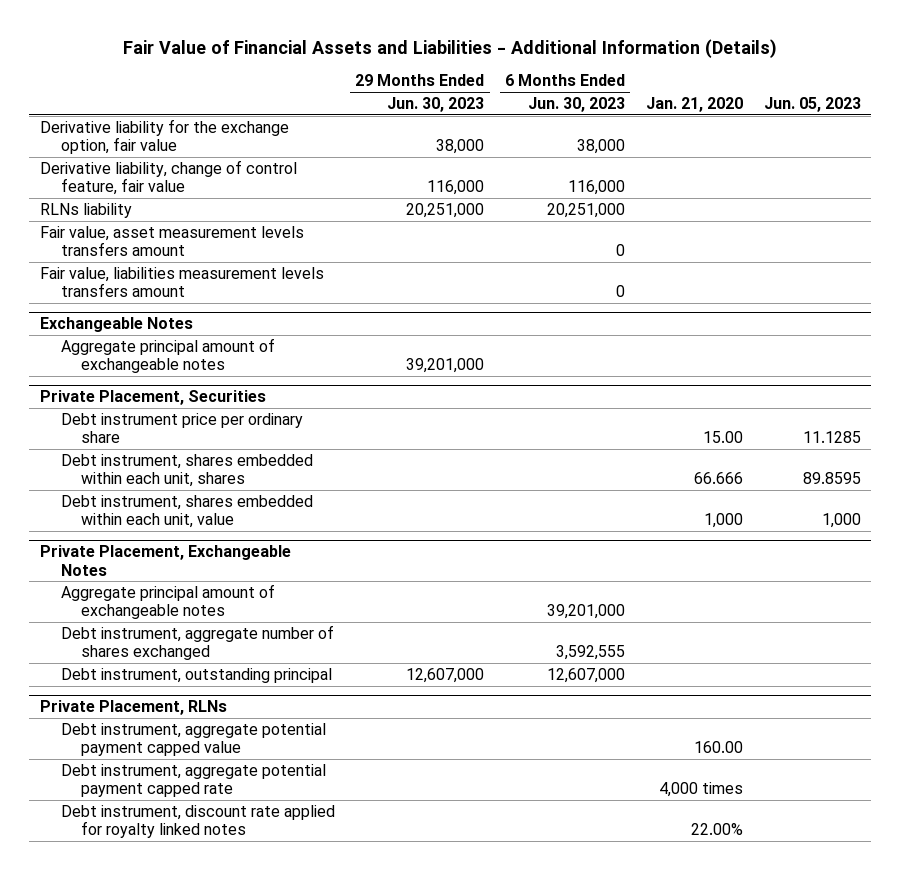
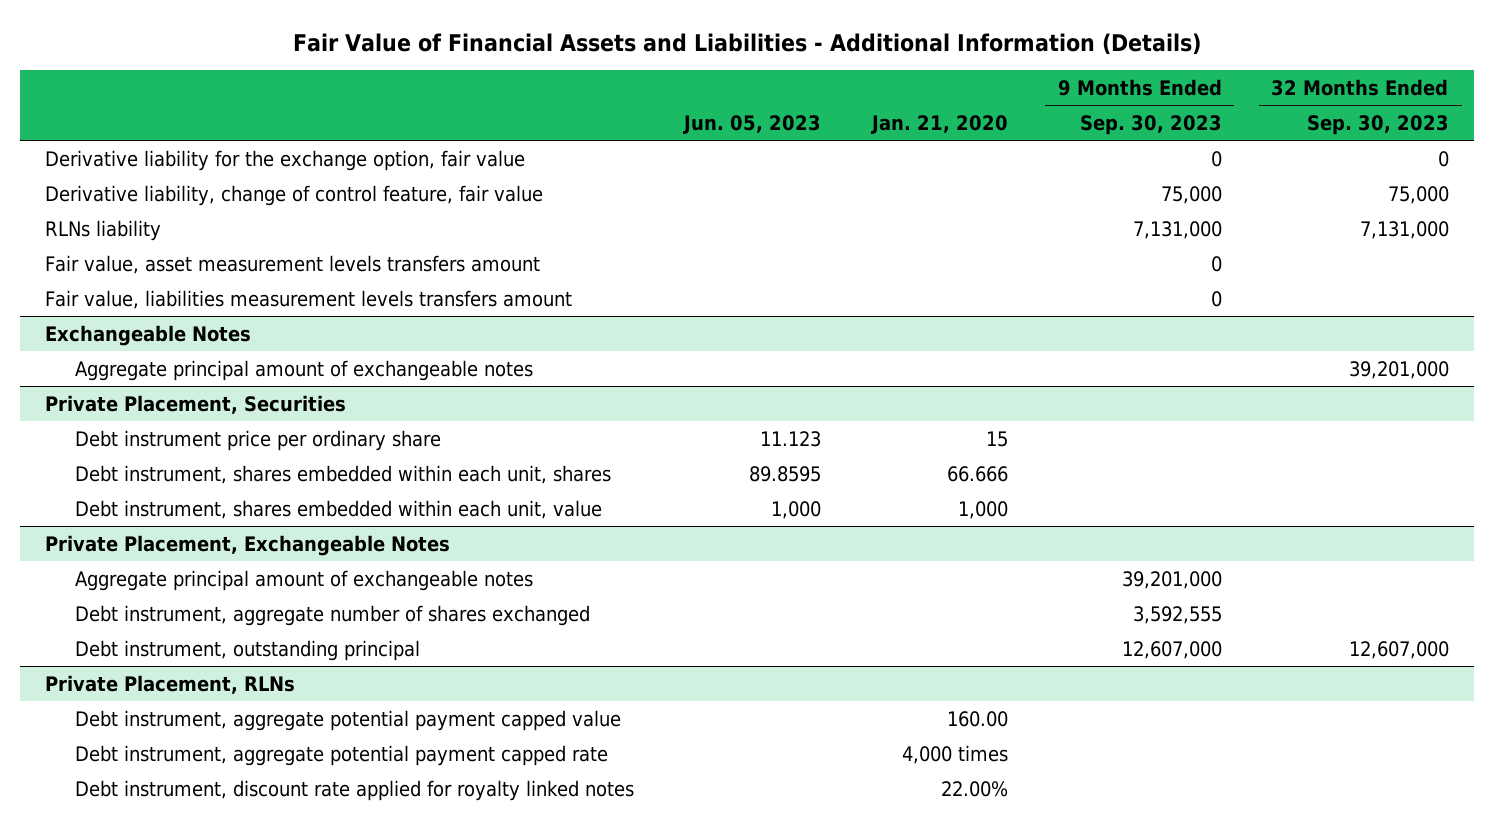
- | 29 Months Ended Jun. 30, 2023 | 6 Months Ended Jun. 30, 2023 | Jan. 21, 2020 | Jun. 05, 2023
+ | Jun. 05, 2023 | Jan. 21, 2020 | 9 Months Ended Sep. 30, 2023 | 32 Months Ended Sep. 30, 2023
@ Private Placement, Securities
- Debt instrument price per ordinary share | | | 15.00 | 11.1285
+ Debt instrument price per ordinary share | 11.123 | 15 | |

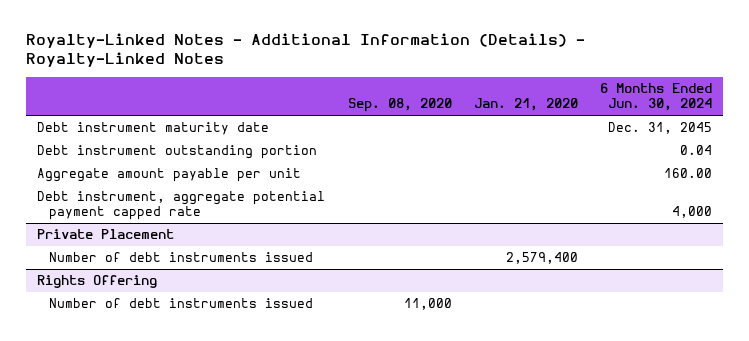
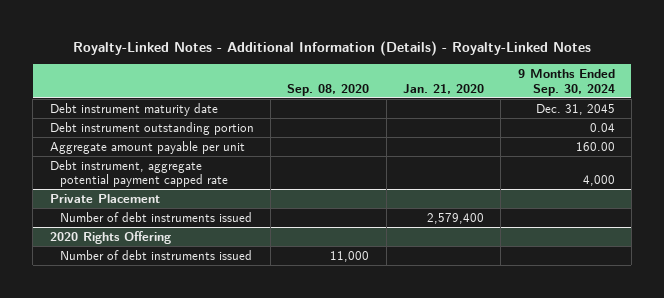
- | Sep. 08, 2020 | Jan. 21, 2020 | 6 Months Ended Jun. 30, 2024
+ | Sep. 08, 2020 | Jan. 21, 2020 | 9 Months Ended Sep. 30, 2024
- Rights Offering
+ 2020 Rights Offering

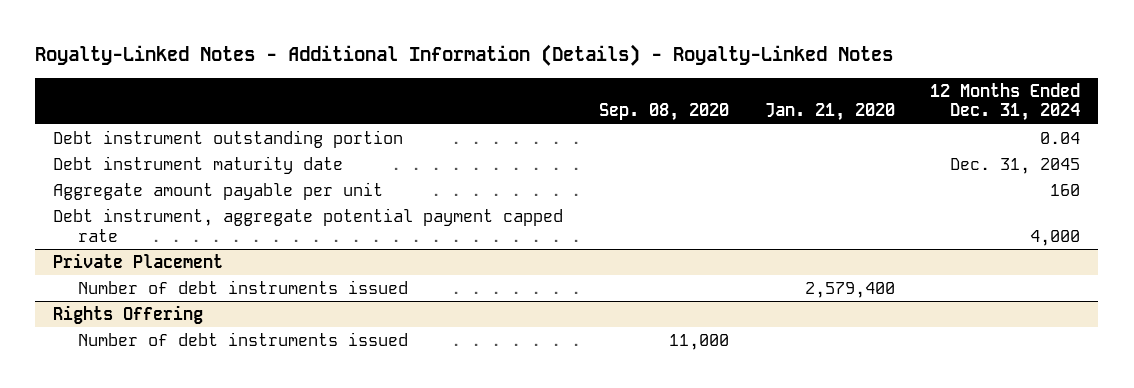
- | Sep. 08, 2020 | Jan. 21, 2020 | 9 Months Ended Sep. 30, 2024
+ | Sep. 08, 2020 | Jan. 21, 2020 | 12 Months Ended Dec. 31, 2024
moved down: Debt instrument maturity date | | | Dec. 31, 2045
- 2020 Rights Offering
+ Rights Offering

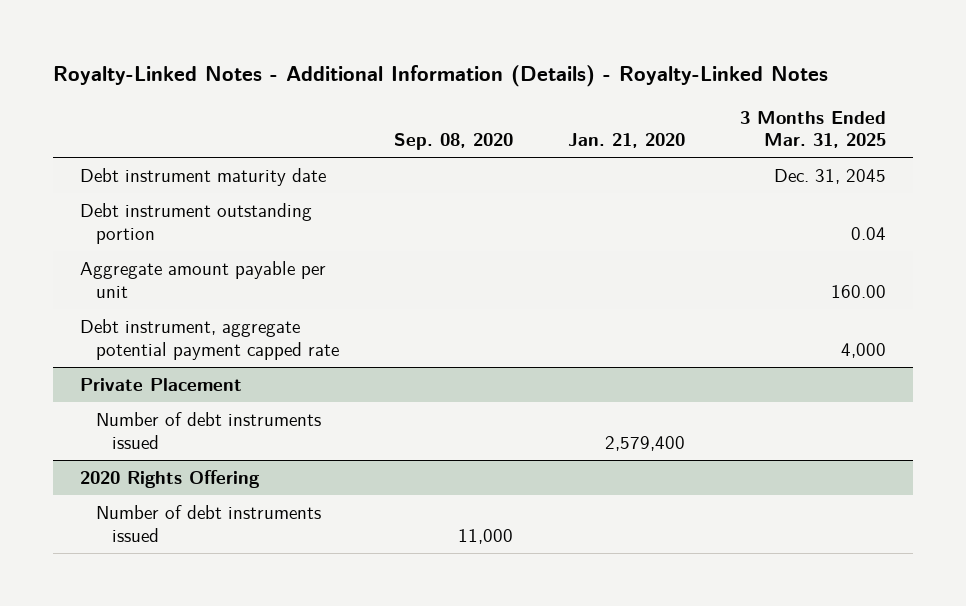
- | Sep. 08, 2020 | Jan. 21, 2020 | 12 Months Ended Dec. 31, 2024
+ | Sep. 08, 2020 | Jan. 21, 2020 | 3 Months Ended Mar. 31, 2025
moved down: Debt instrument outstanding portion | | | 0.04
- Rights Offering
+ 2020 Rights Offering

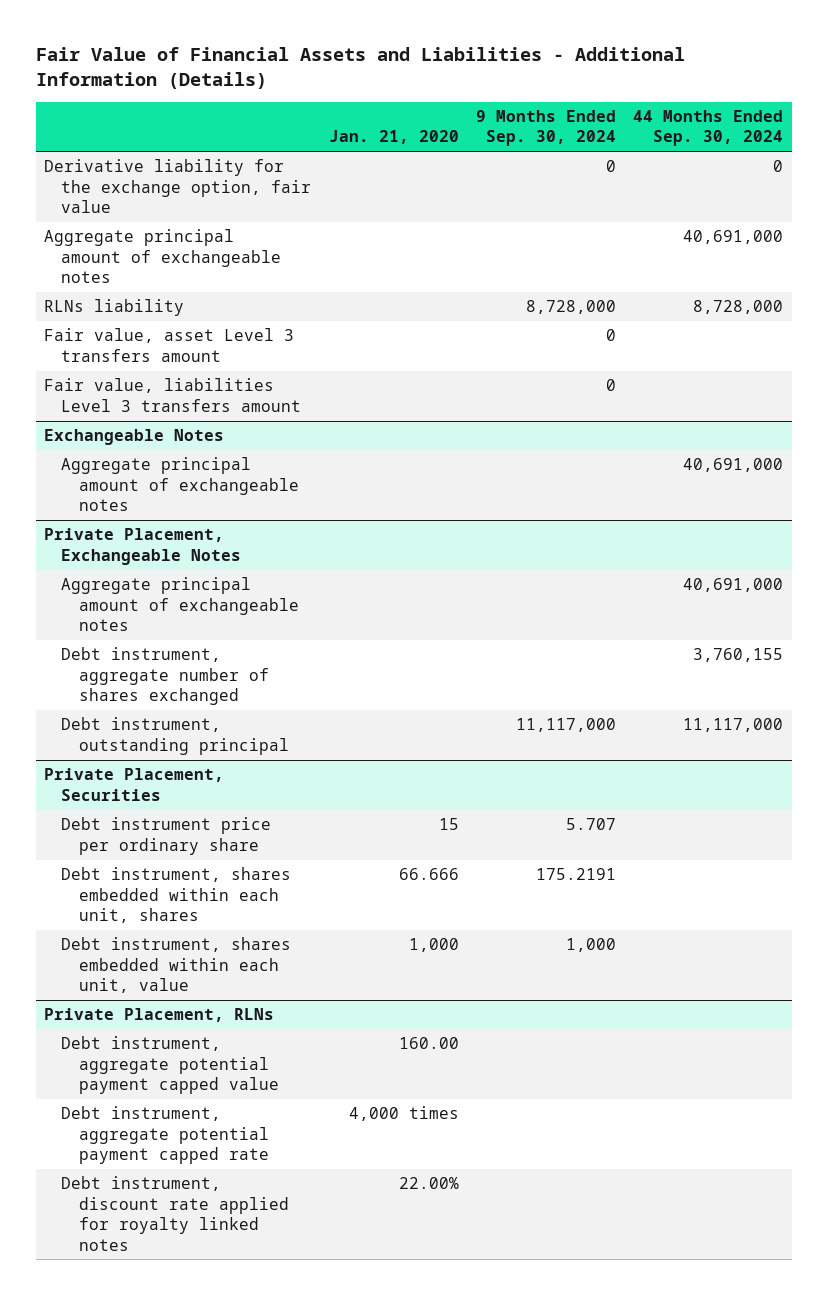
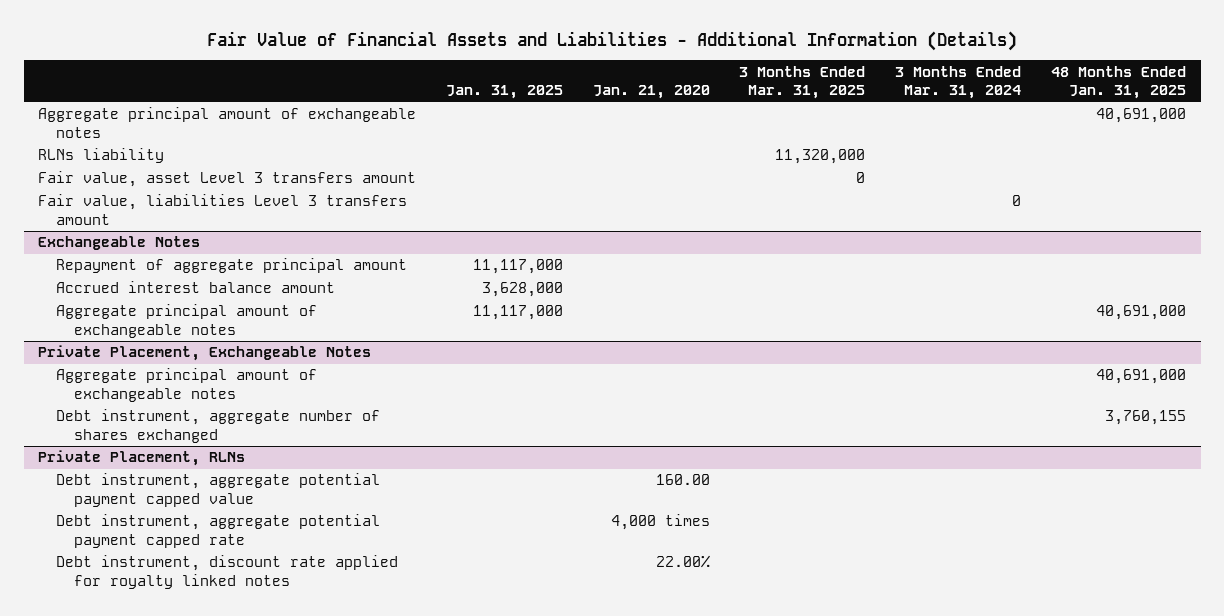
- | Jan. 21, 2020 | 9 Months Ended Sep. 30, 2024 | 44 Months Ended Sep. 30, 2024
+ | Jan. 31, 2025 | Jan. 21, 2020 | 3 Months Ended Mar. 31, 2025 | 3 Months Ended Mar. 31, 2024 | 48 Months Ended Jan. 31, 2025
- Derivative liability for the exchange option, fair value | | 0 | 0
@ Exchangeable Notes
+ Repayment of aggregate principal amount | 11,117,000 | | | |
+ Accrued interest balance amount | 3,628,000 | | | |
@ Private Placement, Exchangeable Notes
- Debt instrument, outstanding principal | | 11,117,000 | 11,117,000
- Private Placement, Securities
- Debt instrument price per ordinary share | 15 | 5.707 |
- Debt instrument, shares embedded within each unit, shares | 66.666 | 175.2191 |
- Debt instrument, shares embedded within each unit, value | 1,000 | 1,000 |

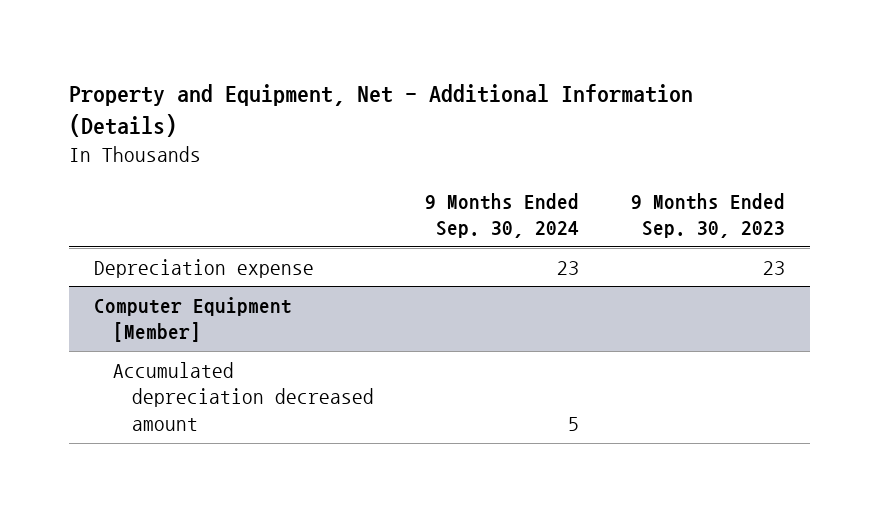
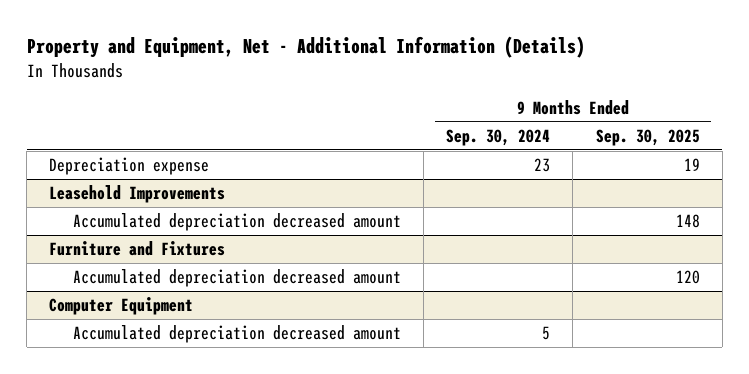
- | 9 Months Ended Sep. 30, 2024 | 9 Months Ended Sep. 30, 2023
+ | 9 Months Ended Sep. 30, 2024 | 9 Months Ended Sep. 30, 2025
- Computer Equipment [Member]
+ Leasehold Improvements
+ Accumulated depreciation decreased amount | | 148
+ Furniture and Fixtures
+ Accumulated depreciation decreased amount | | 120
+ Computer Equipment

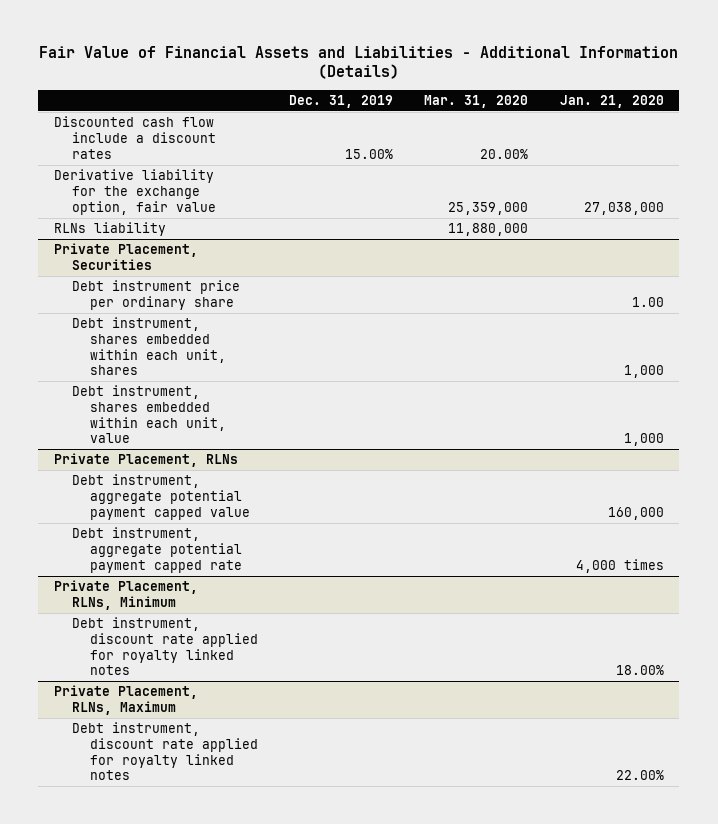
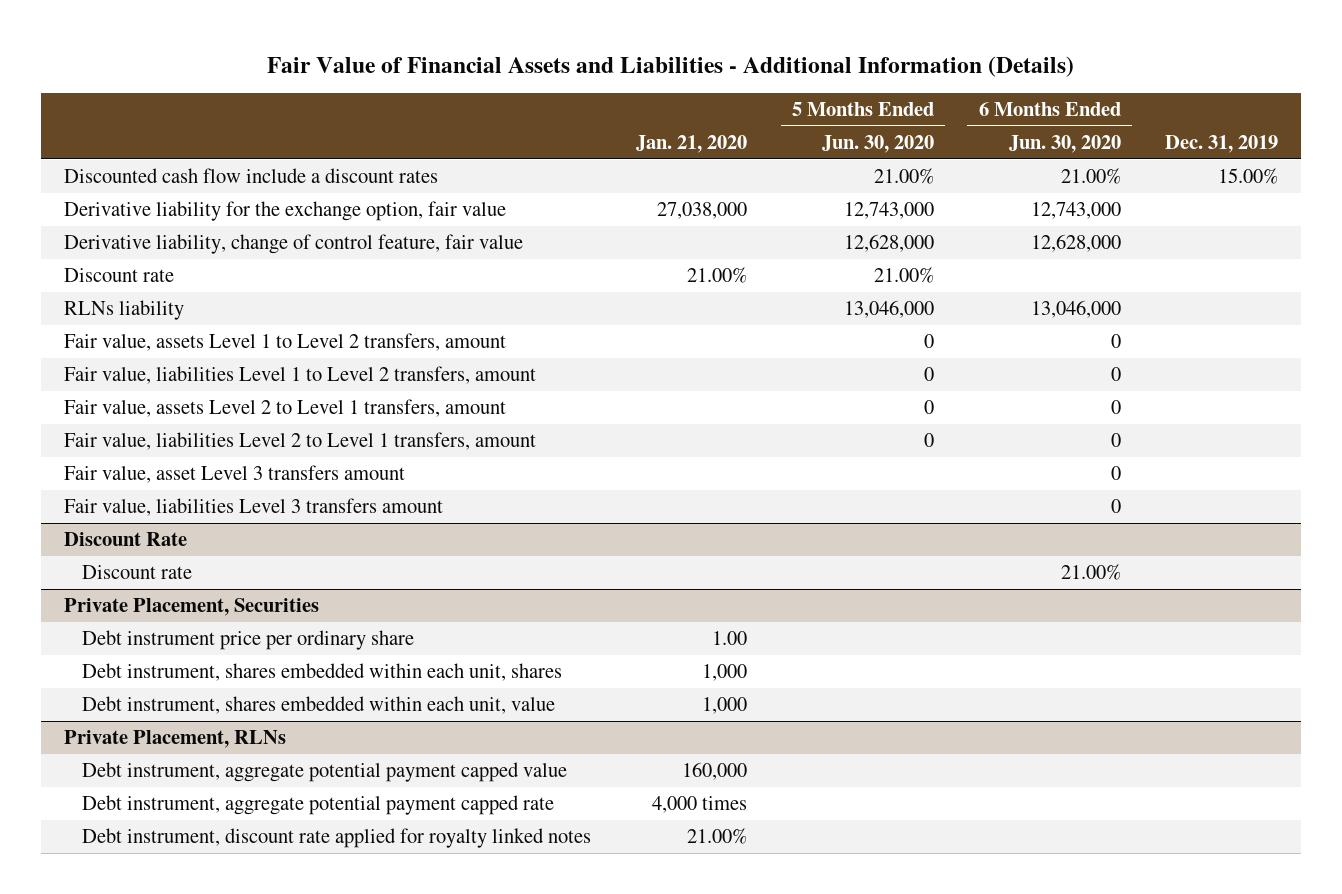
- | Dec. 31, 2019 | Mar. 31, 2020 | Jan. 21, 2020
+ | Jan. 21, 2020 | 5 Months Ended Jun. 30, 2020 | 6 Months Ended Jun. 30, 2020 | Dec. 31, 2019
+ Derivative liability, change of control feature, fair value | | 12,628,000 | 12,628,000 |
+ Discount rate | 21.00% | 21.00% | |
+ Fair value, assets Level 1 to Level 2 transfers, amount | | 0 | 0 |
+ Fair value, liabilities Level 1 to Level 2 transfers, amount | | 0 | 0 |
+ Fair value, assets Level 2 to Level 1 transfers, amount | | 0 | 0 |
+ Fair value, liabilities Level 2 to Level 1 transfers, amount | | 0 | 0 |
+ Fair value, asset Level 3 transfers amount | | | 0 |
+ Fair value, liabilities Level 3 transfers amount | | | 0 |
+ Discount Rate
+ Discount rate | | | 21.00% |
- Private Placement, RLNs, Minimum
- Debt instrument, discount rate applied for royalty linked notes | | | 18.00%
- Private Placement, RLNs, Maximum
- Debt instrument, discount rate applied for royalty linked notes | | | 22.00%
@ Private Placement, RLNs
+ Debt instrument, discount rate applied for royalty linked notes | 21.00% | | |

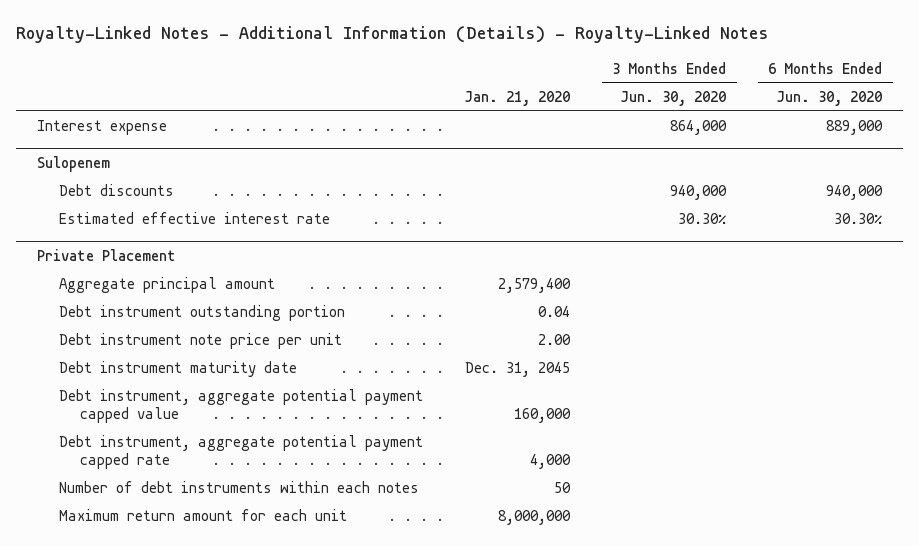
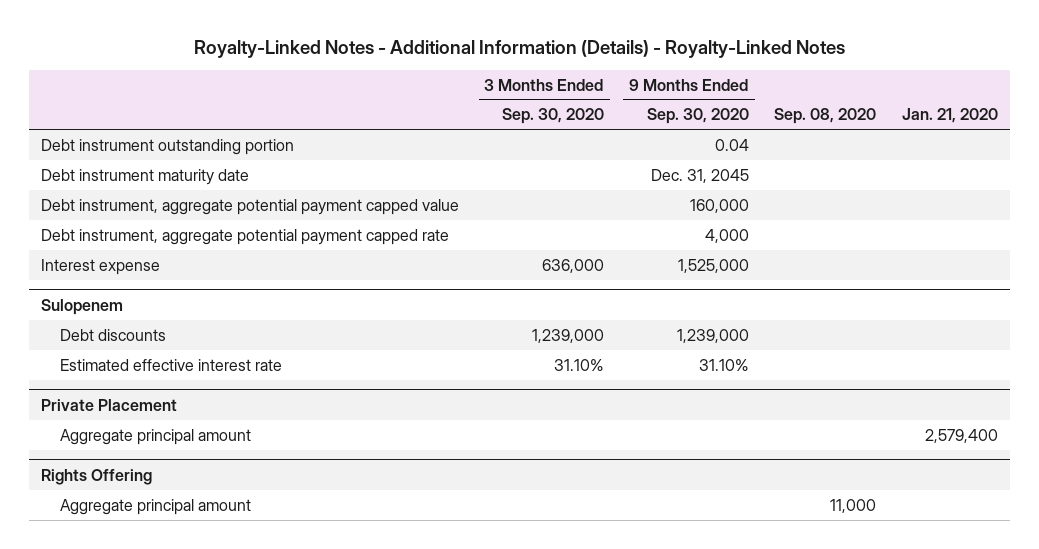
- | Jan. 21, 2020 | 3 Months Ended Jun. 30, 2020 | 6 Months Ended Jun. 30, 2020
+ | 3 Months Ended Sep. 30, 2020 | 9 Months Ended Sep. 30, 2020 | Sep. 08, 2020 | Jan. 21, 2020
+ Debt instrument outstanding portion | | 0.04 | |
+ Debt instrument maturity date | | Dec. 31, 2045 | |
+ Debt instrument, aggregate potential payment capped value | | 160,000 | |
+ Debt instrument, aggregate potential payment capped rate | | 4,000 | |
@ Private Placement
- Debt instrument outstanding portion | 0.04 | |
- Debt instrument note price per unit | 2.00 | |
- Debt instrument maturity date | Dec. 31, 2045 | |
- Debt instrument, aggregate potential payment capped value | 160,000 | |
- Debt instrument, aggregate potential payment capped rate | 4,000 | |
- Number of debt instruments within each notes | 50 | |
- Maximum return amount for each unit | 8,000,000 | |
+ Rights Offering
+ Aggregate principal amount | | | 11,000 |

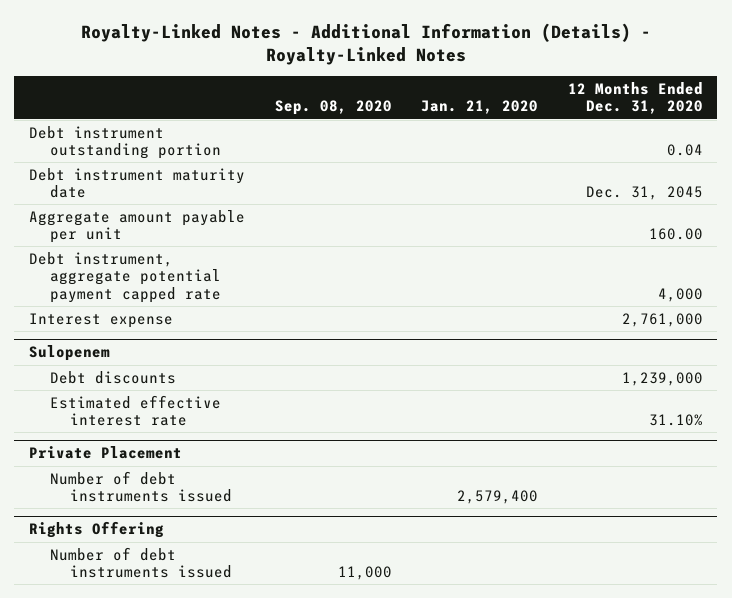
- | 3 Months Ended Sep. 30, 2020 | 9 Months Ended Sep. 30, 2020 | Sep. 08, 2020 | Jan. 21, 2020
+ | Sep. 08, 2020 | Jan. 21, 2020 | 12 Months Ended Dec. 31, 2020
- Debt instrument, aggregate potential payment capped value | | 160,000 | |
+ Aggregate amount payable per unit | | | 160.00
@ Private Placement
- Aggregate principal amount | | | | 2,579,400
+ Number of debt instruments issued | | 2,579,400 |
@ Rights Offering
- Aggregate principal amount | | | 11,000 |
+ Number of debt instruments issued | 11,000 | |

